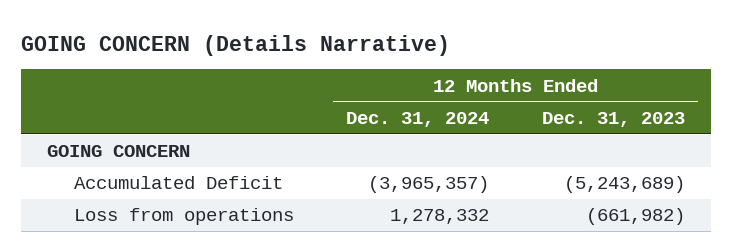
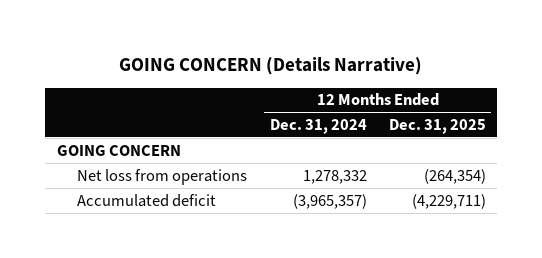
- | 12 Months Ended Dec. 31, 2024 | 12 Months Ended Dec. 31, 2023
+ | 12 Months Ended Dec. 31, 2024 | 12 Months Ended Dec. 31, 2025
- Accumulated Deficit | (3,965,357) | (5,243,689)
- Loss from operations | 1,278,332 | (661,982)
+ Net loss from operations | 1,278,332 | (264,354)
+ Accumulated deficit | (3,965,357) | (4,229,711)

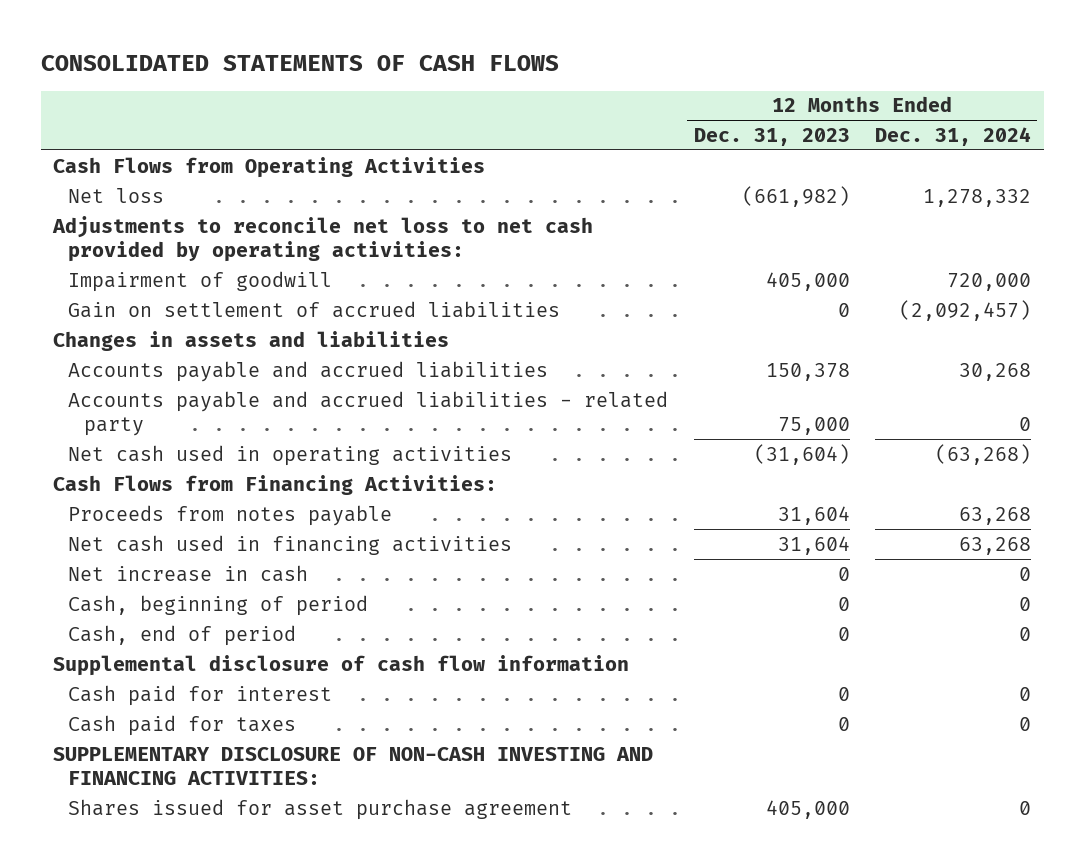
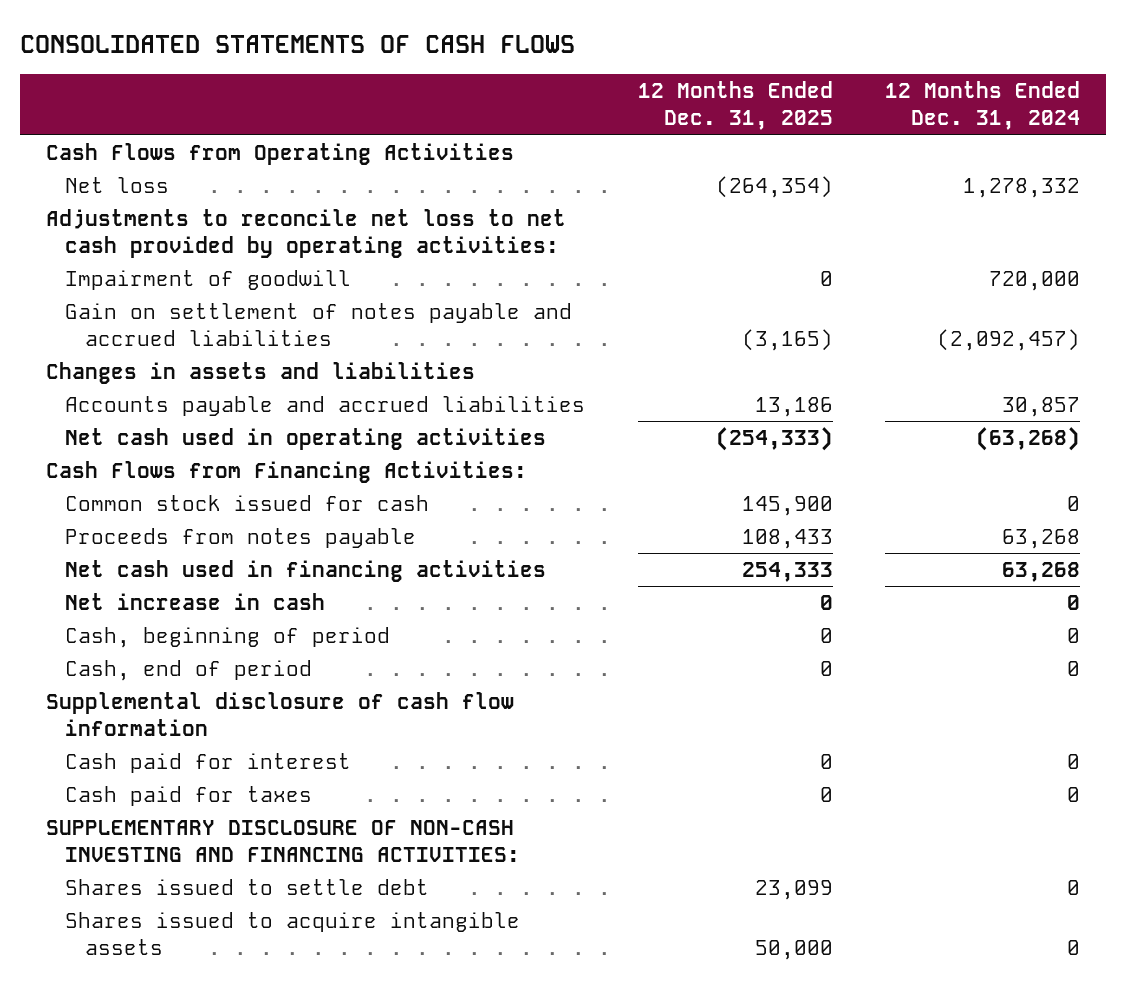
- | 12 Months Ended Dec. 31, 2023 | 12 Months Ended Dec. 31, 2024
+ | 12 Months Ended Dec. 31, 2025 | 12 Months Ended Dec. 31, 2024
- Gain on settlement of accrued liabilities | 0 | (2,092,457)
+ Gain on settlement of notes payable and accrued liabilities | (3,165) | (2,092,457)
- Accounts payable and accrued liabilities | 150,378 | 30,268
- Accounts payable and accrued liabilities - related party | 75,000 | 0
+ Accounts payable and accrued liabilities | 13,186 | 30,857
+ Common stock issued for cash | 145,900 | 0
- Shares issued for asset purchase agreement | 405,000 | 0
+ Shares issued to settle debt | 23,099 | 0
+ Shares issued to acquire intangible assets | 50,000 | 0

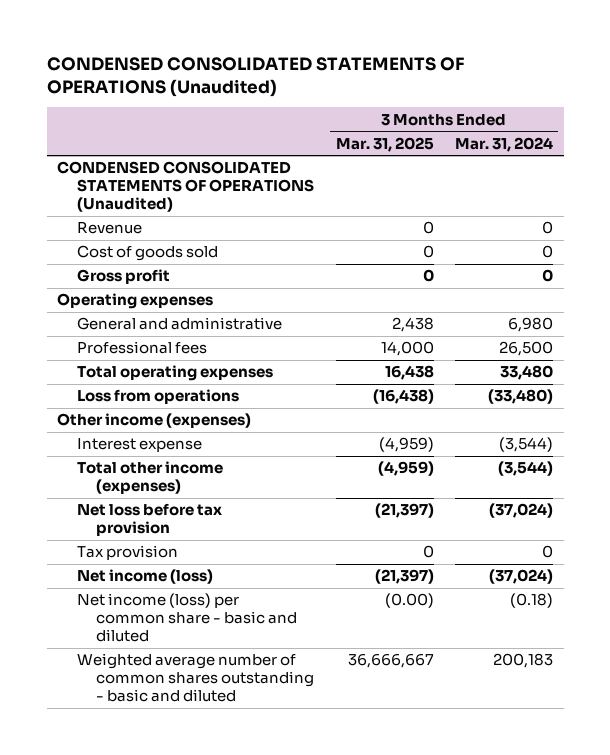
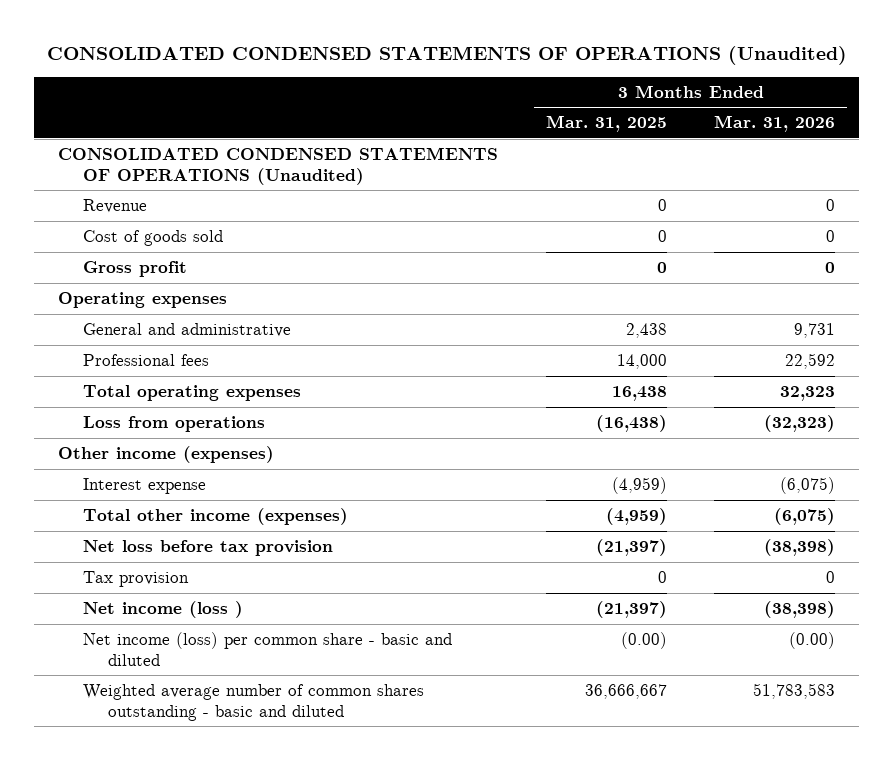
- CONDENSED CONSOLIDATED STATEMENTS OF OPERATIONS (Unaudited)
+ CONSOLIDATED CONDENSED STATEMENTS OF OPERATIONS (Unaudited)
- | 3 Months Ended Mar. 31, 2025 | 3 Months Ended Mar. 31, 2024
+ | 3 Months Ended Mar. 31, 2025 | 3 Months Ended Mar. 31, 2026
- CONDENSED CONSOLIDATED STATEMENTS OF OPERATIONS (Unaudited)
+ CONSOLIDATED CONDENSED STATEMENTS OF OPERATIONS (Unaudited)
- Net income (loss) | (21,397) | (37,024)
+ Net income (loss ) | (21,397) | (38,398)

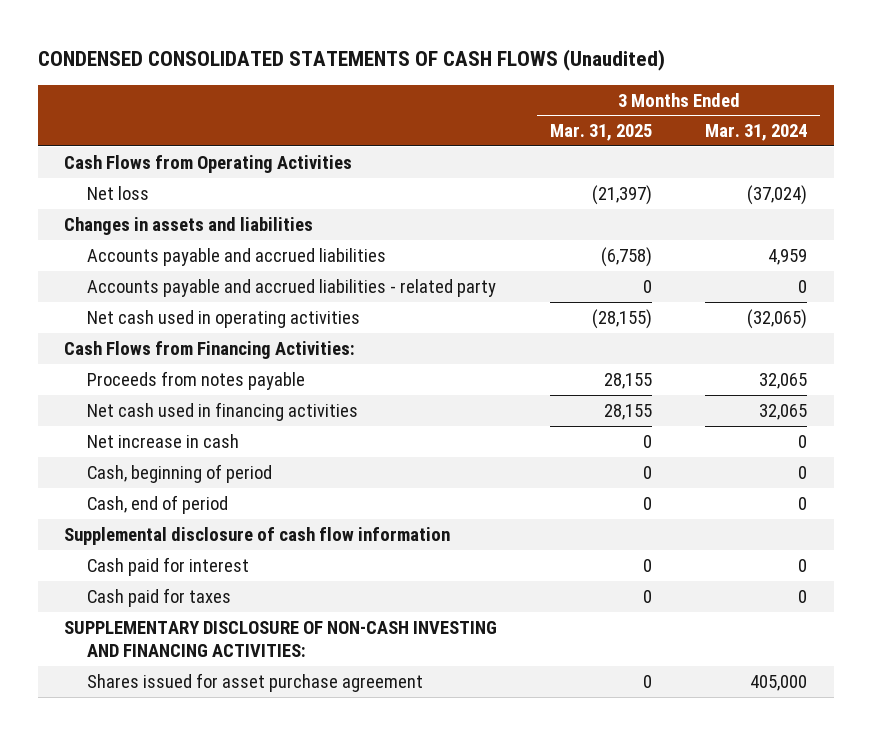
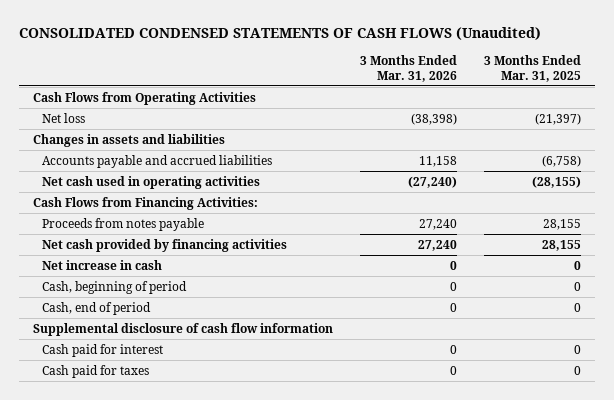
- CONDENSED CONSOLIDATED STATEMENTS OF CASH FLOWS (Unaudited)
+ CONSOLIDATED CONDENSED STATEMENTS OF CASH FLOWS (Unaudited)
- | 3 Months Ended Mar. 31, 2025 | 3 Months Ended Mar. 31, 2024
+ | 3 Months Ended Mar. 31, 2026 | 3 Months Ended Mar. 31, 2025
- Accounts payable and accrued liabilities - related party | 0 | 0
- Net cash used in financing activities | 28,155 | 32,065
+ Net cash provided by financing activities | 27,240 | 28,155
- SUPPLEMENTARY DISCLOSURE OF NON-CASH INVESTING AND FINANCING ACTIVITIES:
- Shares issued for asset purchase agreement | 0 | 405,000

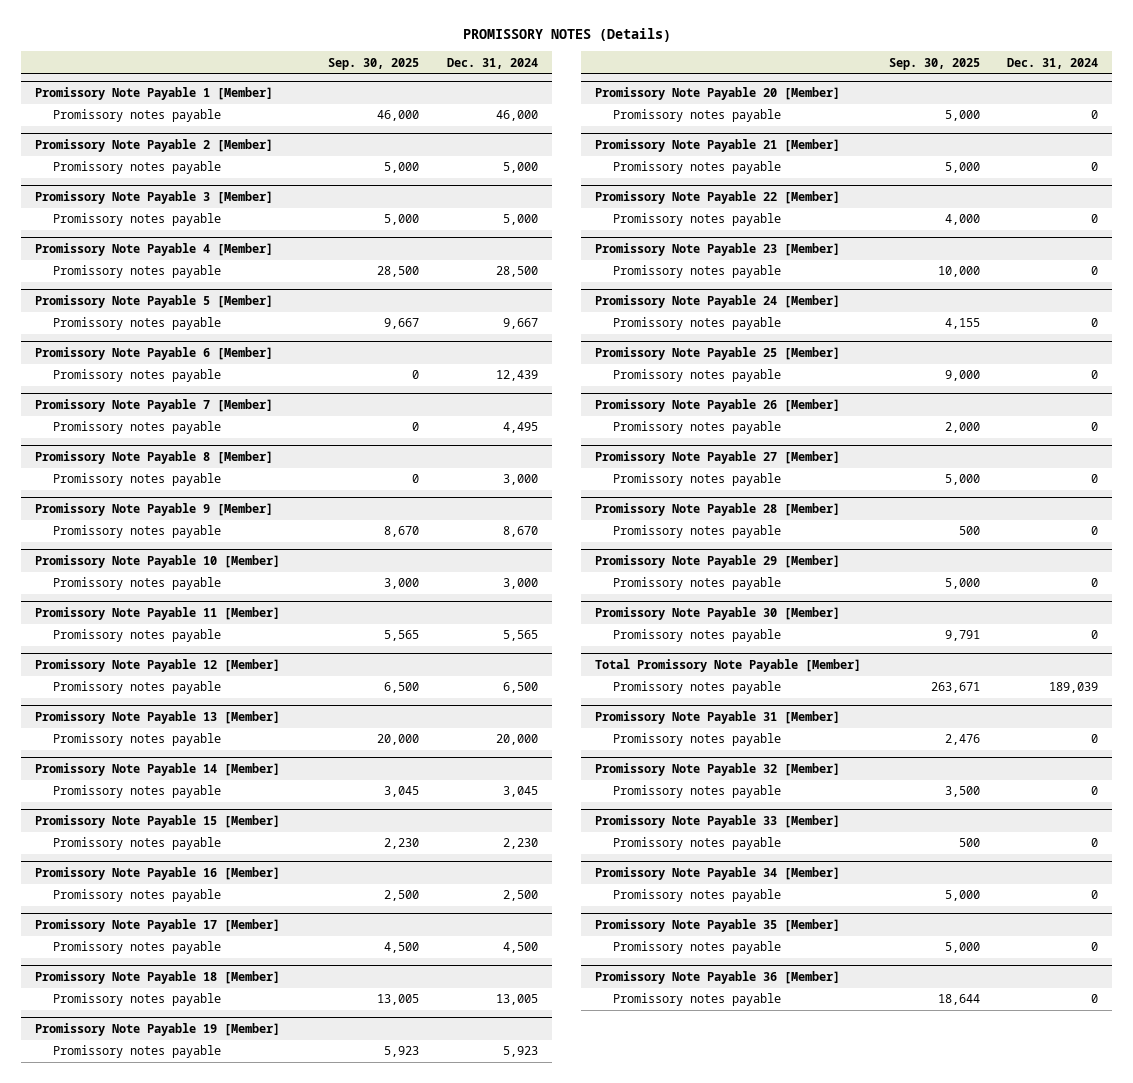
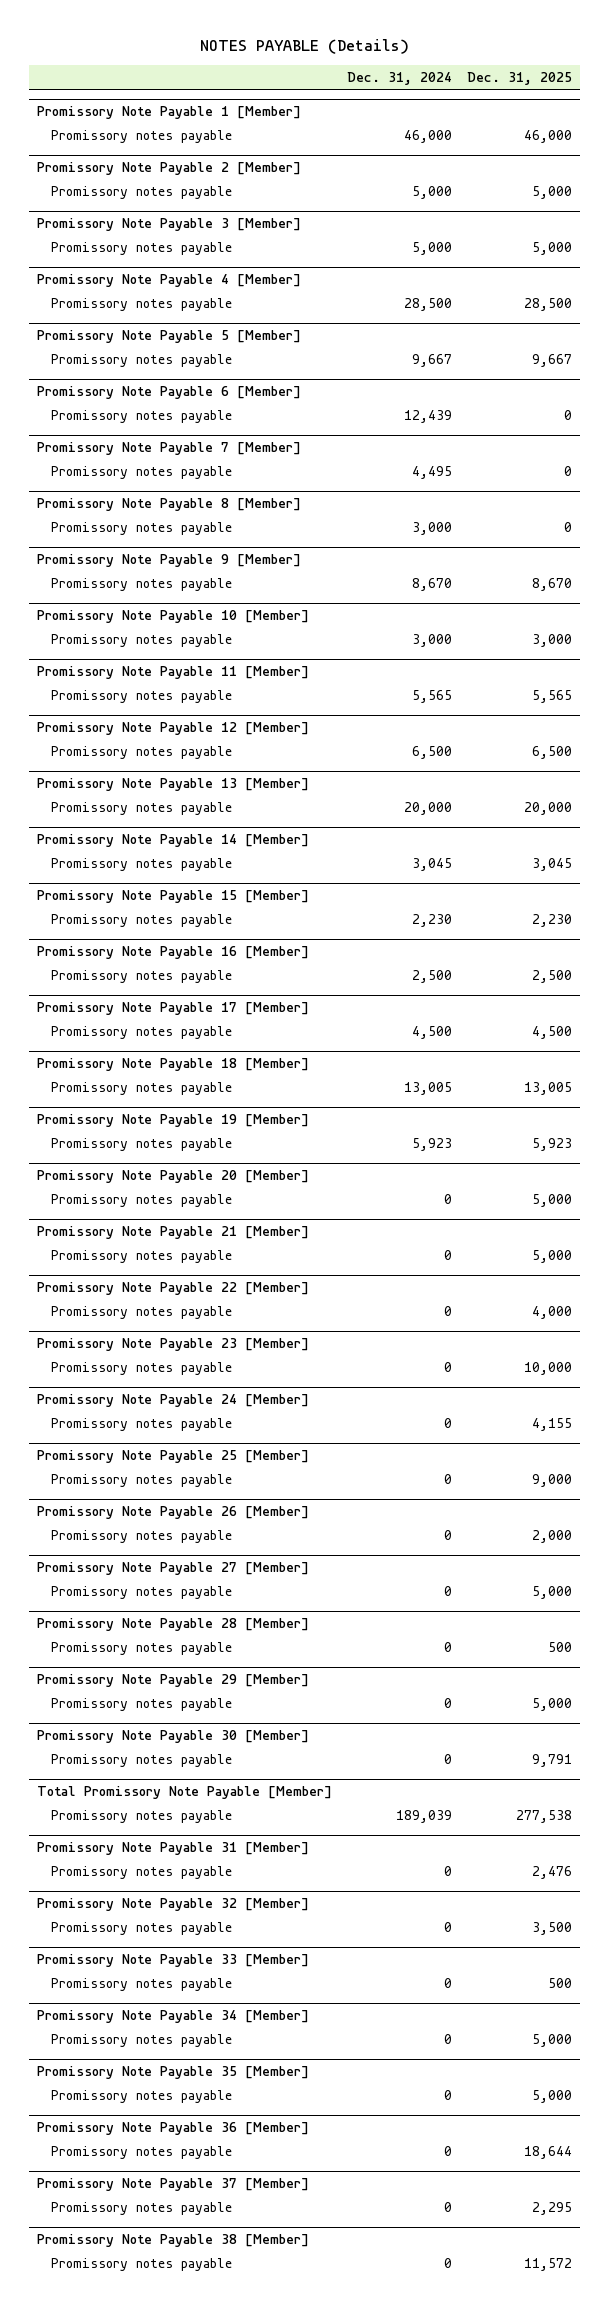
- PROMISSORY NOTES (Details)
+ NOTES PAYABLE (Details)
- | Sep. 30, 2025 | Dec. 31, 2024
+ | Dec. 31, 2024 | Dec. 31, 2025
+ Promissory Note Payable 37 [Member]
+ Promissory notes payable | 0 | 2,295
+ Promissory Note Payable 38 [Member]
+ Promissory notes payable | 0 | 11,572

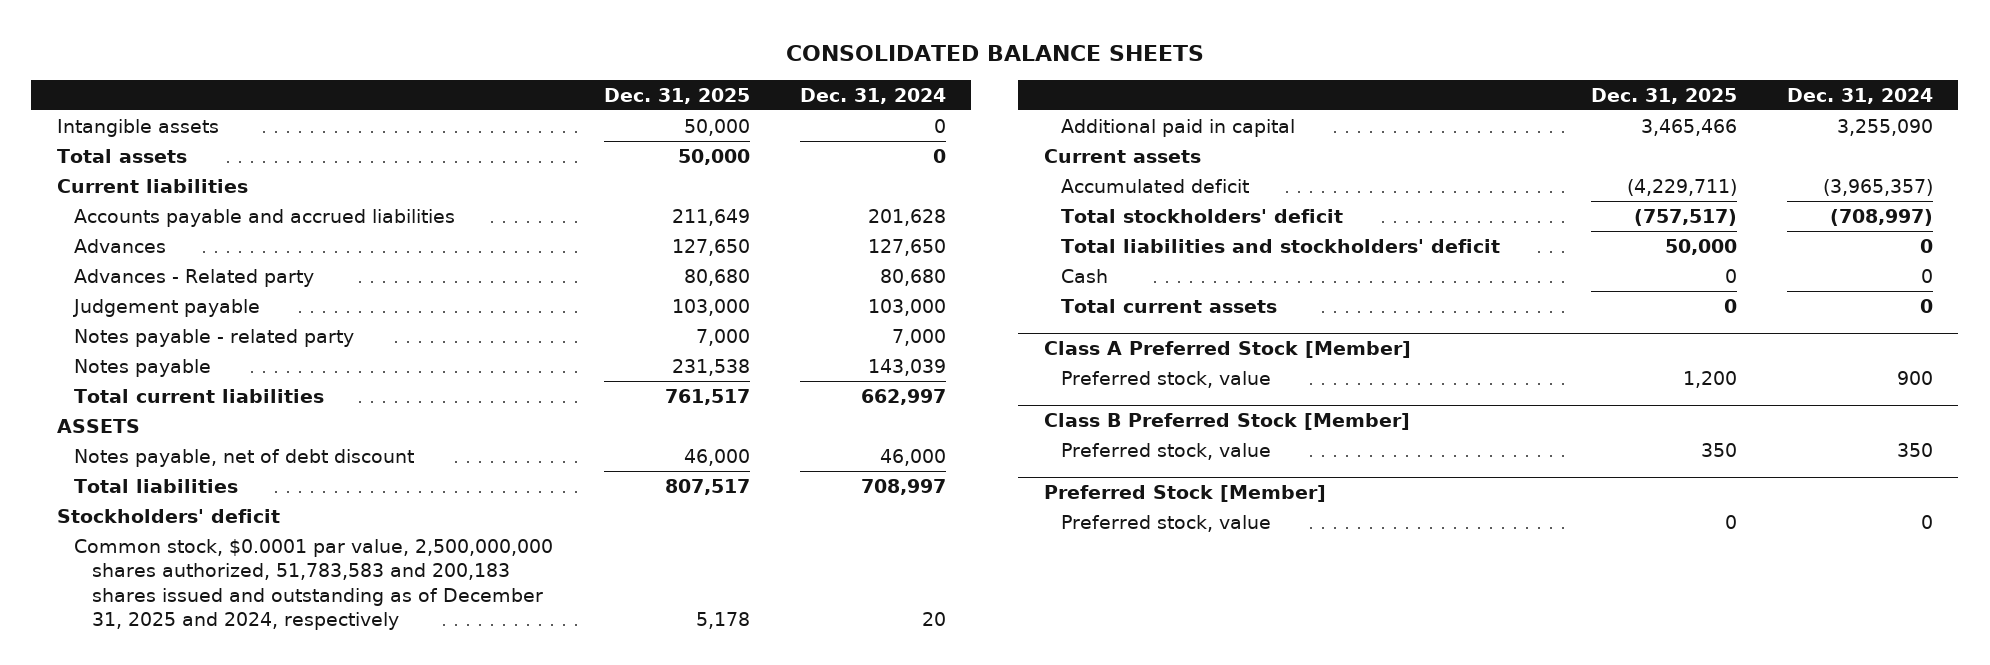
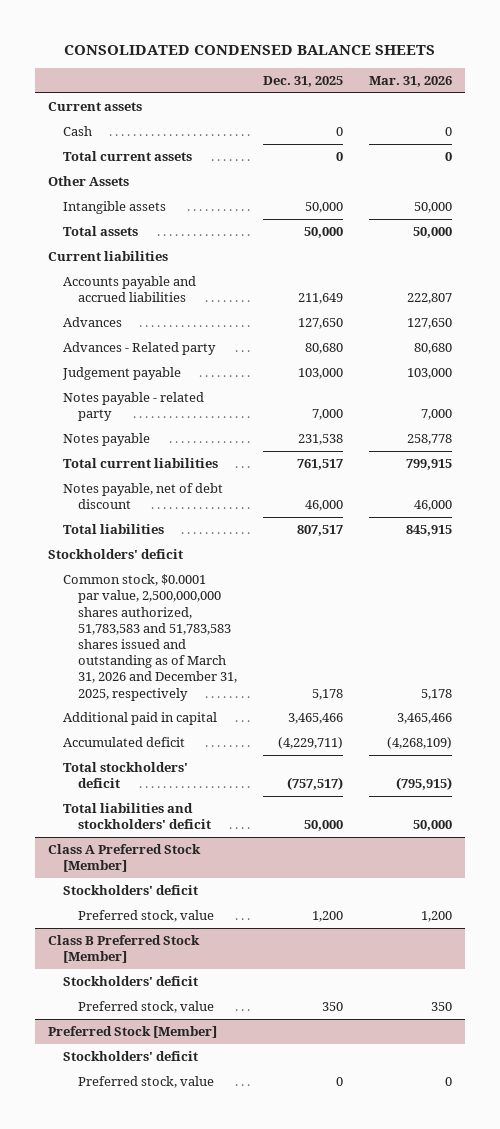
- CONSOLIDATED BALANCE SHEETS
+ CONSOLIDATED CONDENSED BALANCE SHEETS
- | Dec. 31, 2025 | Dec. 31, 2024
+ | Dec. 31, 2025 | Mar. 31, 2026
moved up: Current assets
moved up: Cash | 0 | 0
moved up: Total current assets | 0 | 0
+ Other Assets
- ASSETS
- Common stock, $0.0001 par value, 2,500,000,000 shares authorized, 51,783,583 and 200,183 shares issued and outstanding as of December 31, 2025 and 2024, respectively | 5,178 | 20
+ Common stock, $0.0001 par value, 2,500,000,000 shares authorized, 51,783,583 and 51,783,583 shares issued and outstanding as of March 31, 2026 and December 31, 2025, respectively | 5,178 | 5,178
@ Class A Preferred Stock [Member]
+ Stockholders' deficit
@ Class B Preferred Stock [Member]
+ Stockholders' deficit
@ Preferred Stock [Member]
+ Stockholders' deficit

